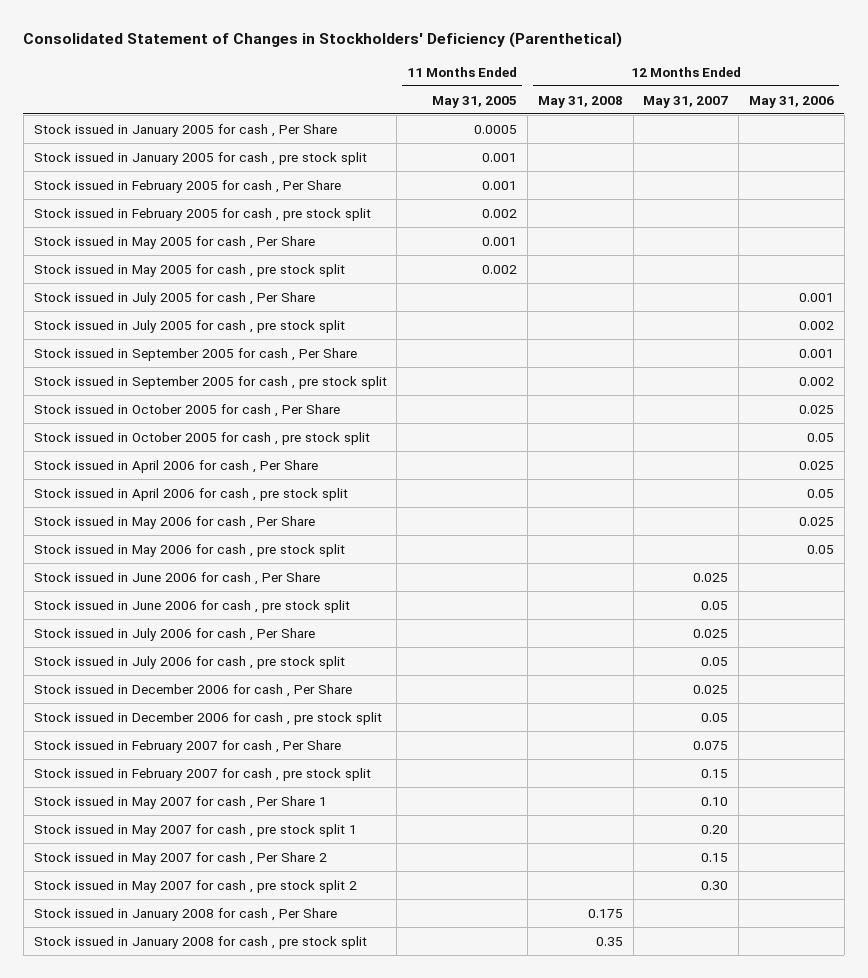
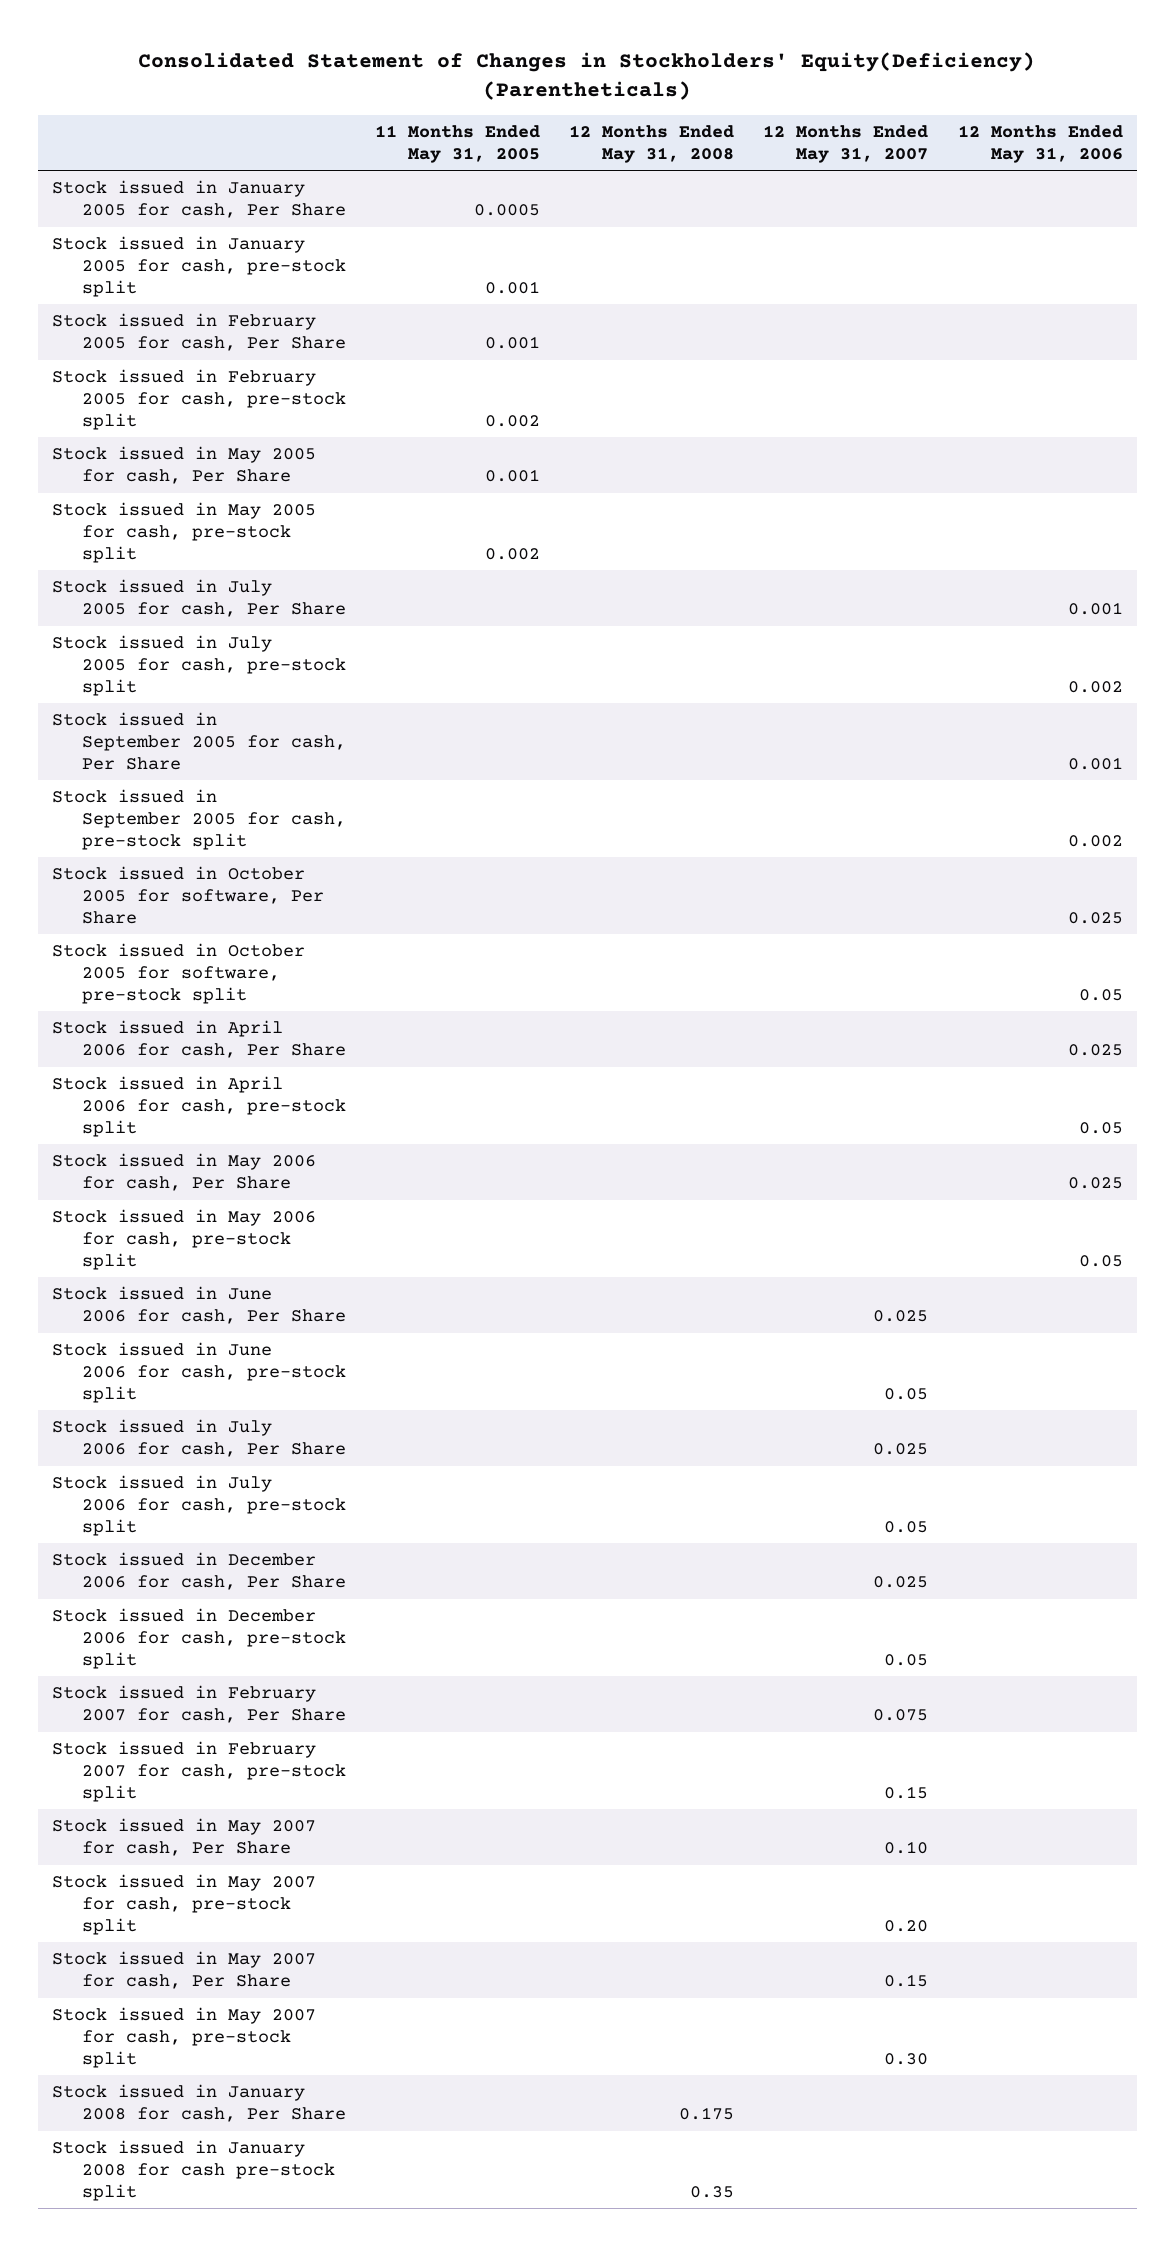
- Consolidated Statement of Changes in Stockholders' Deficiency (Parenthetical)
+ Consolidated Statement of Changes in Stockholders' Equity(Deficiency) (Parentheticals)
- Stock issued in January 2005 for cash , Per Share | 0.0005 | | |
- Stock issued in January 2005 for cash , pre stock split | 0.001 | | |
- Stock issued in February 2005 for cash , Per Share | 0.001 | | |
- Stock issued in February 2005 for cash , pre stock split | 0.002 | | |
- Stock issued in May 2005 for cash , Per Share | 0.001 | | |
- Stock issued in May 2005 for cash , pre stock split | 0.002 | | |
- Stock issued in July 2005 for cash , Per Share | | | | 0.001
- Stock issued in July 2005 for cash , pre stock split | | | | 0.002
- Stock issued in September 2005 for cash , Per Share | | | | 0.001
- Stock issued in September 2005 for cash , pre stock split | | | | 0.002
- Stock issued in October 2005 for cash , Per Share | | | | 0.025
- Stock issued in October 2005 for cash , pre stock split | | | | 0.05
- Stock issued in April 2006 for cash , Per Share | | | | 0.025
- Stock issued in April 2006 for cash , pre stock split | | | | 0.05
- Stock issued in May 2006 for cash , Per Share | | | | 0.025
- Stock issued in May 2006 for cash , pre stock split | | | | 0.05
- Stock issued in June 2006 for cash , Per Share | | | 0.025 |
- Stock issued in June 2006 for cash , pre stock split | | | 0.05 |
- Stock issued in July 2006 for cash , Per Share | | | 0.025 |
- Stock issued in July 2006 for cash , pre stock split | | | 0.05 |
- Stock issued in December 2006 for cash , Per Share | | | 0.025 |
- Stock issued in December 2006 for cash , pre stock split | | | 0.05 |
- Stock issued in February 2007 for cash , Per Share | | | 0.075 |
- Stock issued in February 2007 for cash , pre stock split | | | 0.15 |
- Stock issued in May 2007 for cash , Per Share 1 | | | 0.10 |
- Stock issued in May 2007 for cash , pre stock split 1 | | | 0.20 |
- Stock issued in May 2007 for cash , Per Share 2 | | | 0.15 |
- Stock issued in May 2007 for cash , pre stock split 2 | | | 0.30 |
- Stock issued in January 2008 for cash , Per Share | | 0.175 | |
- Stock issued in January 2008 for cash , pre stock split | | 0.35 | |
+ Stock issued in January 2005 for cash, Per Share | 0.0005 | | |
+ Stock issued in January 2005 for cash, pre-stock split | 0.001 | | |
+ Stock issued in February 2005 for cash, Per Share | 0.001 | | |
+ Stock issued in February 2005 for cash, pre-stock split | 0.002 | | |
+ Stock issued in May 2005 for cash, Per Share | 0.001 | | |
+ Stock issued in May 2005 for cash, pre-stock split | 0.002 | | |
+ Stock issued in July 2005 for cash, Per Share | | | | 0.001
+ Stock issued in July 2005 for cash, pre-stock split | | | | 0.002
+ Stock issued in September 2005 for cash, Per Share | | | | 0.001
+ Stock issued in September 2005 for cash, pre-stock split | | | | 0.002
+ Stock issued in October 2005 for software, Per Share | | | | 0.025
+ Stock issued in October 2005 for software, pre-stock split | | | | 0.05
+ Stock issued in April 2006 for cash, Per Share | | | | 0.025
+ Stock issued in April 2006 for cash, pre-stock split | | | | 0.05
+ Stock issued in May 2006 for cash, Per Share | | | | 0.025
+ Stock issued in May 2006 for cash, pre-stock split | | | | 0.05
+ Stock issued in June 2006 for cash, Per Share | | | 0.025 |
+ Stock issued in June 2006 for cash, pre-stock split | | | 0.05 |
+ Stock issued in July 2006 for cash, Per Share | | | 0.025 |
+ Stock issued in July 2006 for cash, pre-stock split | | | 0.05 |
+ Stock issued in December 2006 for cash, Per Share | | | 0.025 |
+ Stock issued in December 2006 for cash, pre-stock split | | | 0.05 |
+ Stock issued in February 2007 for cash, Per Share | | | 0.075 |
+ Stock issued in February 2007 for cash, pre-stock split | | | 0.15 |
+ Stock issued in May 2007 for cash, Per Share | | | 0.10 |
+ Stock issued in May 2007 for cash, pre-stock split | | | 0.20 |
+ Stock issued in May 2007 for cash, Per Share | | | 0.15 |
+ Stock issued in May 2007 for cash, pre-stock split | | | 0.30 |
+ Stock issued in January 2008 for cash, Per Share | | 0.175 | |
+ Stock issued in January 2008 for cash pre-stock split | | 0.35 | |

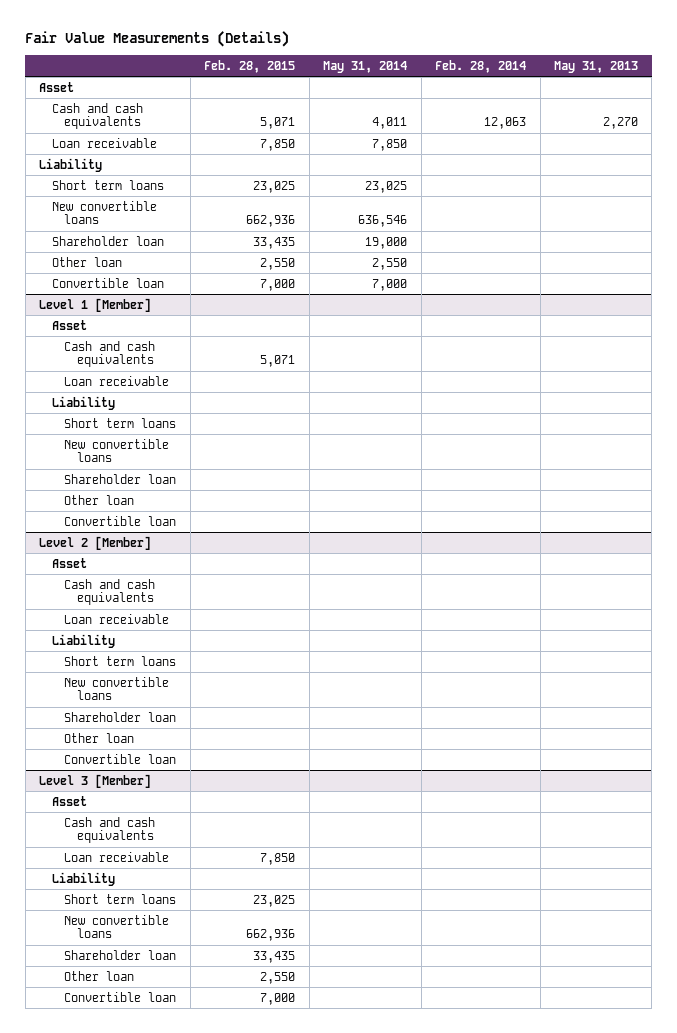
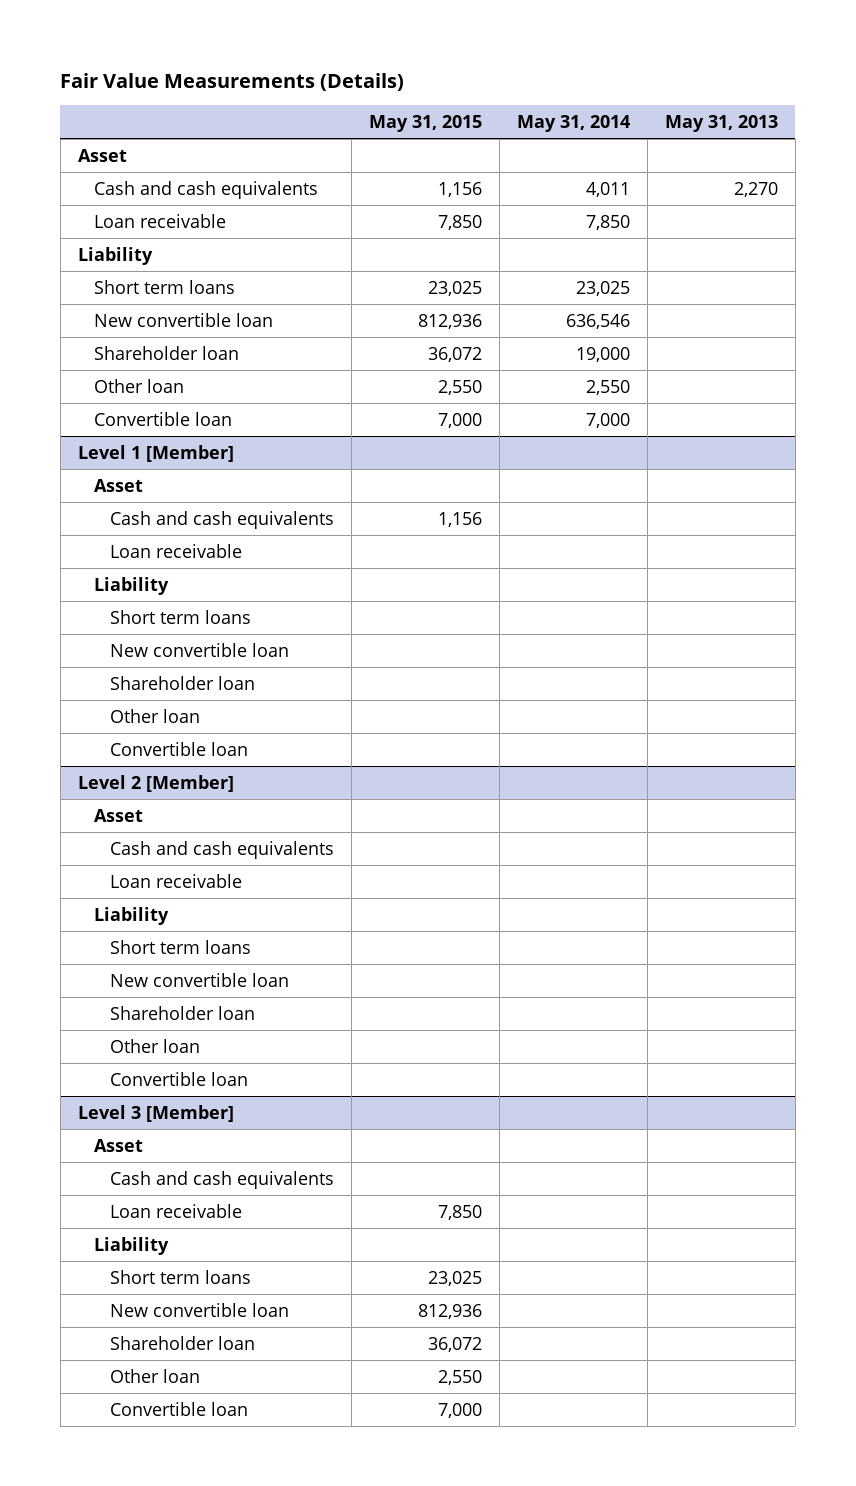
- | Feb. 28, 2015 | May 31, 2014 | Feb. 28, 2014 | May 31, 2013
+ | May 31, 2015 | May 31, 2014 | May 31, 2013
- New convertible loans | 662,936 | 636,546 | |
+ New convertible loan | 812,936 | 636,546 |
@ Level 1 [Member]
- New convertible loans
+ New convertible loan
@ Level 2 [Member]
- New convertible loans
+ New convertible loan
@ Level 3 [Member]
- New convertible loans | 662,936 | | |
+ New convertible loan | 812,936 | |

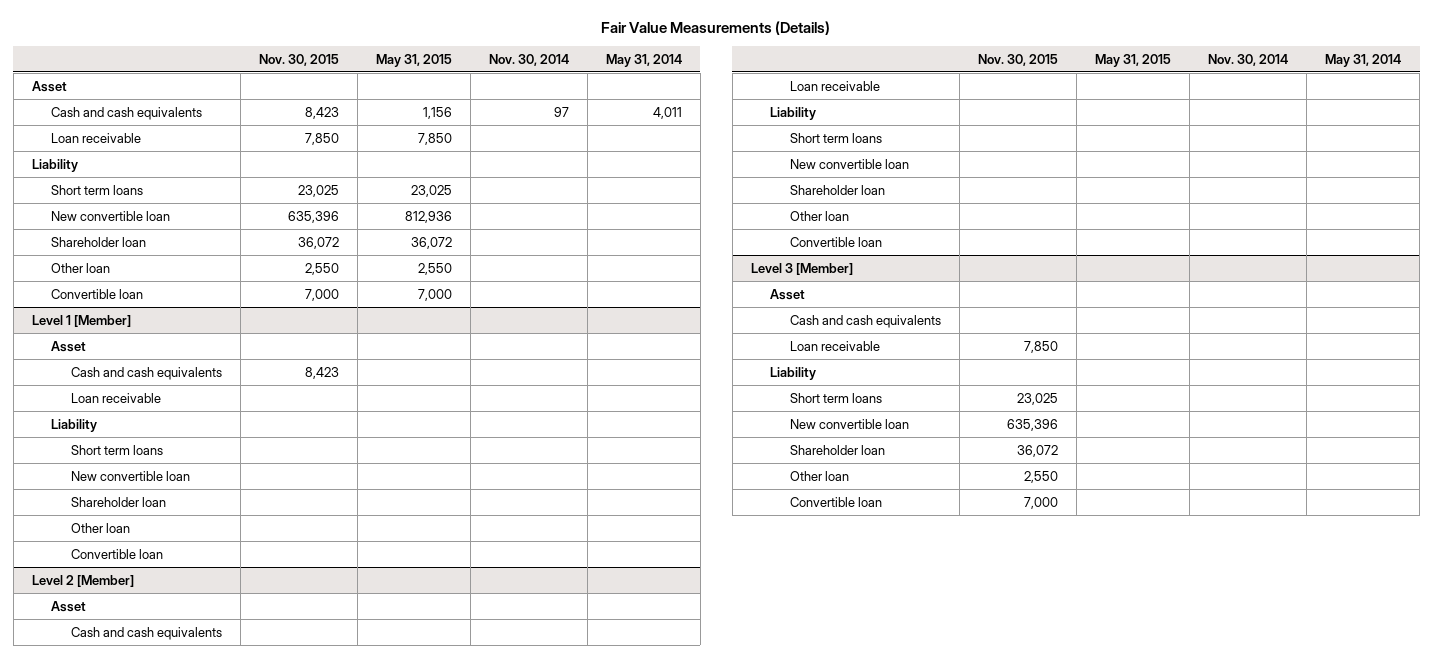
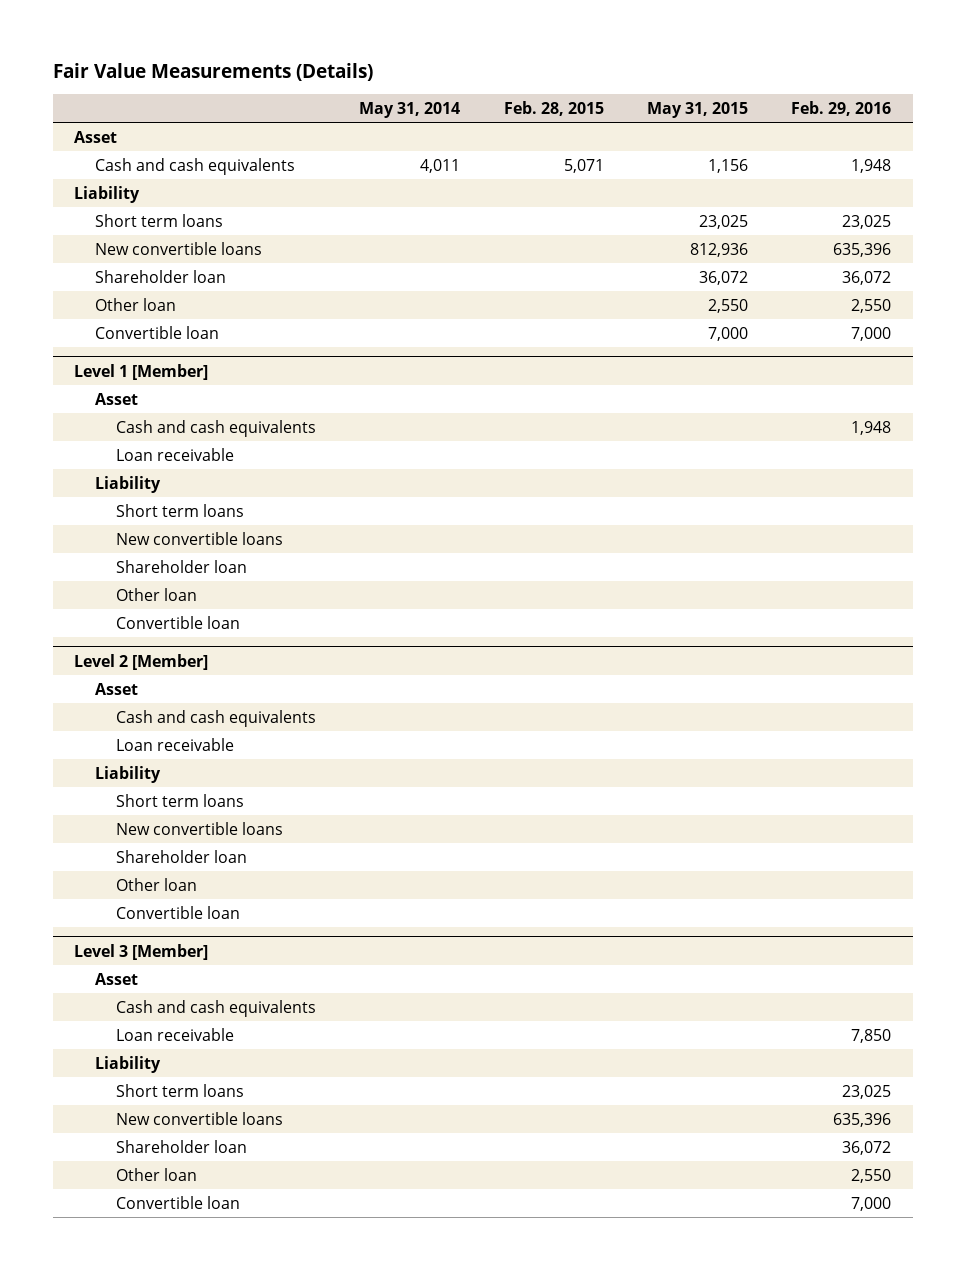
- | Nov. 30, 2015 | May 31, 2015 | Nov. 30, 2014 | May 31, 2014
+ | May 31, 2014 | Feb. 28, 2015 | May 31, 2015 | Feb. 29, 2016
- Loan receivable | 7,850 | 7,850 | |
- New convertible loan | 635,396 | 812,936 | |
+ New convertible loans | | | 812,936 | 635,396
@ Level 1 [Member]
- New convertible loan
+ New convertible loans
@ Level 2 [Member]
- New convertible loan
+ New convertible loans
@ Level 3 [Member]
- New convertible loan | 635,396 | | |
+ New convertible loans | | | | 635,396

